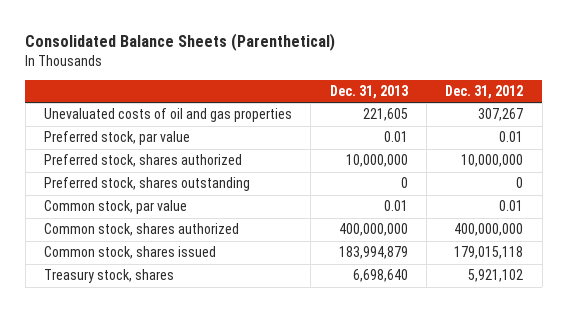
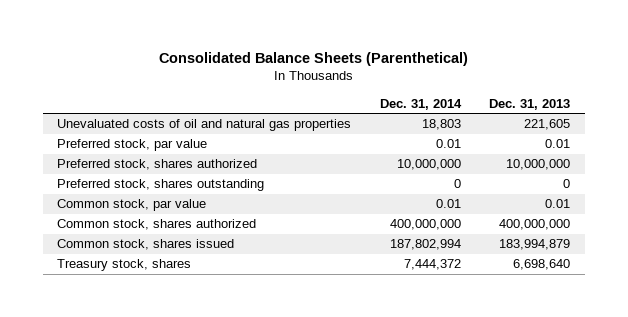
- | Dec. 31, 2013 | Dec. 31, 2012
+ | Dec. 31, 2014 | Dec. 31, 2013
- Unevaluated costs of oil and gas properties | 221,605 | 307,267
+ Unevaluated costs of oil and natural gas properties | 18,803 | 221,605

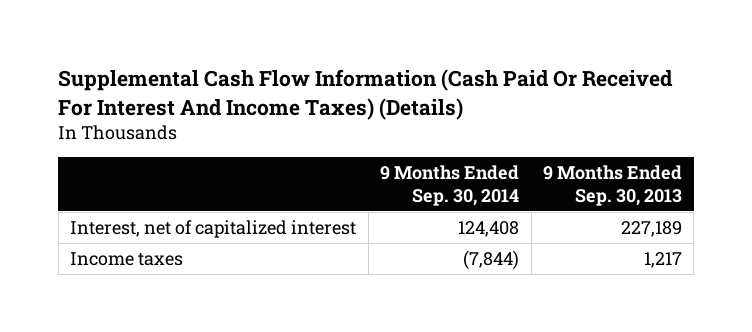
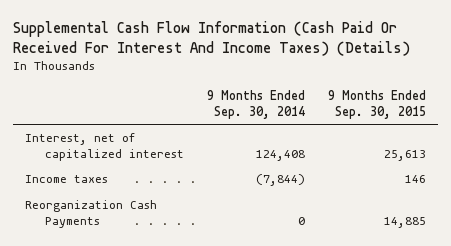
- | 9 Months Ended Sep. 30, 2014 | 9 Months Ended Sep. 30, 2013
+ | 9 Months Ended Sep. 30, 2014 | 9 Months Ended Sep. 30, 2015
+ Reorganization Cash Payments | 0 | 14,885

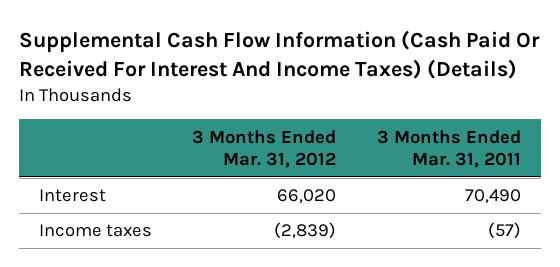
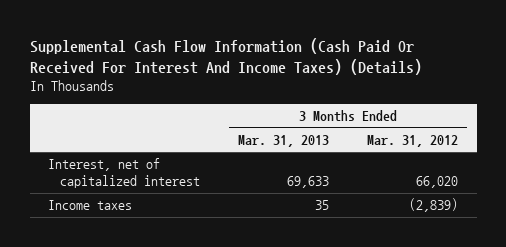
- | 3 Months Ended Mar. 31, 2012 | 3 Months Ended Mar. 31, 2011
+ | 3 Months Ended Mar. 31, 2013 | 3 Months Ended Mar. 31, 2012
- Interest | 66,020 | 70,490
+ Interest, net of capitalized interest | 69,633 | 66,020

